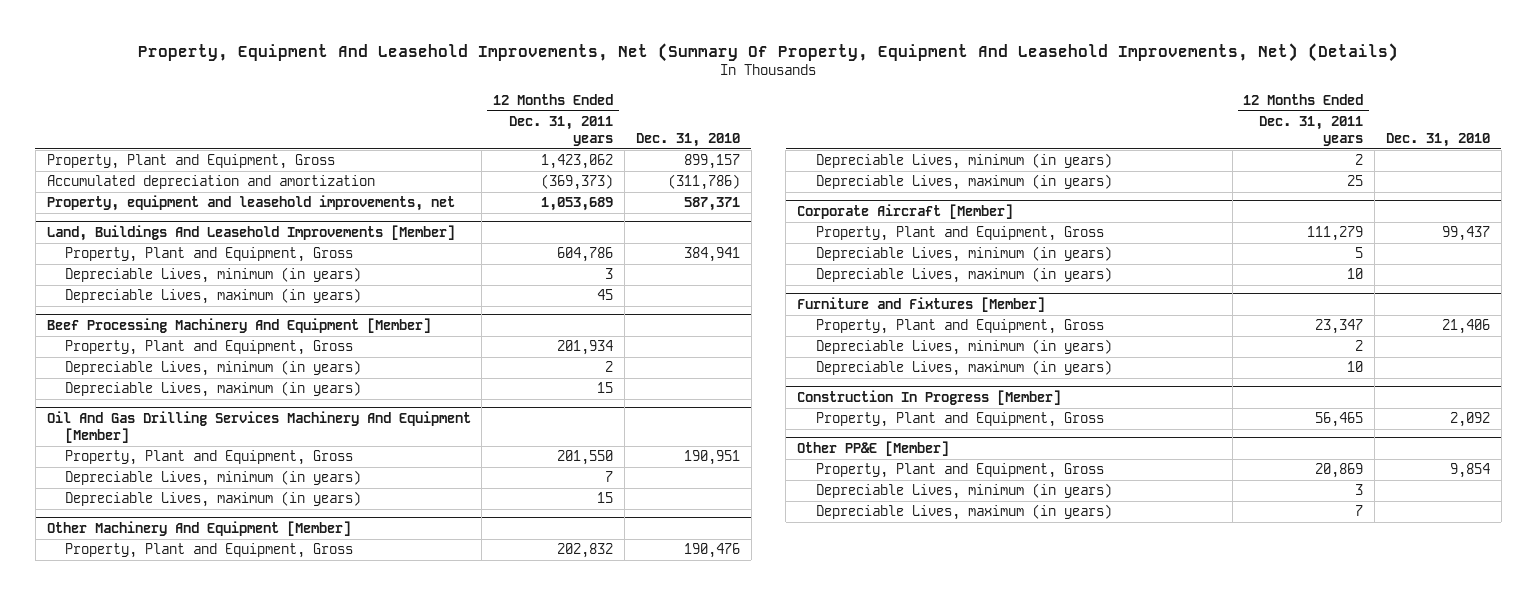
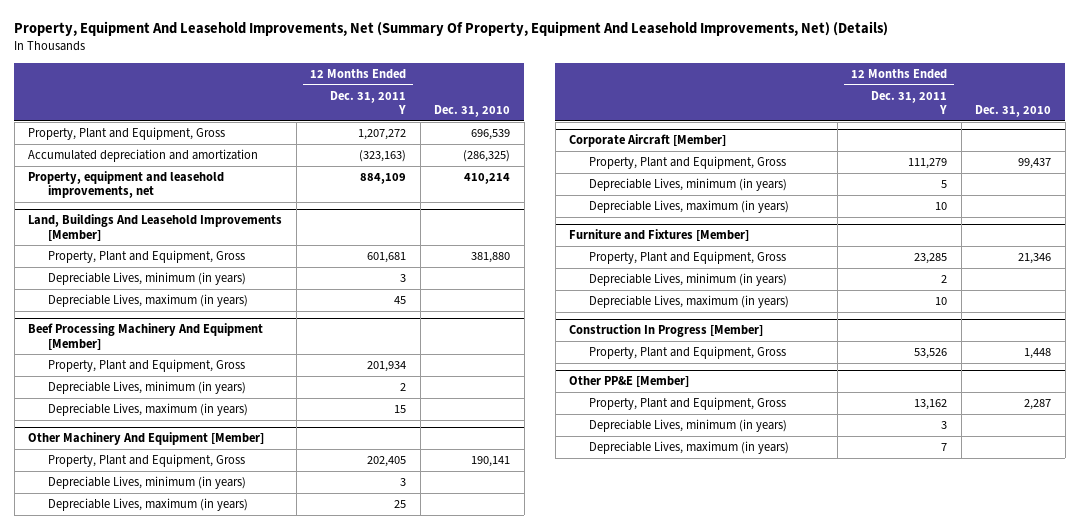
- | 12 Months Ended Dec. 31, 2011 years | Dec. 31, 2010
+ | 12 Months Ended Dec. 31, 2011 Y | Dec. 31, 2010
- Property, Plant and Equipment, Gross | 1,423,062 | 899,157
- Accumulated depreciation and amortization | (369,373) | (311,786)
- Property, equipment and leasehold improvements, net | 1,053,689 | 587,371
+ Property, Plant and Equipment, Gross | 1,207,272 | 696,539
+ Accumulated depreciation and amortization | (323,163) | (286,325)
+ Property, equipment and leasehold improvements, net | 884,109 | 410,214
@ Land, Buildings And Leasehold Improvements [Member]
- Property, Plant and Equipment, Gross | 604,786 | 384,941
+ Property, Plant and Equipment, Gross | 601,681 | 381,880
- Oil And Gas Drilling Services Machinery And Equipment [Member]
- Property, Plant and Equipment, Gross | 201,550 | 190,951
- Depreciable Lives, minimum (in years) | 7 |
- Depreciable Lives, maximum (in years) | 15 |
@ Other Machinery And Equipment [Member]
- Property, Plant and Equipment, Gross | 202,832 | 190,476
+ Property, Plant and Equipment, Gross | 202,405 | 190,141
@ Furniture and Fixtures [Member]
- Property, Plant and Equipment, Gross | 23,347 | 21,406
+ Property, Plant and Equipment, Gross | 23,285 | 21,346
@ Construction In Progress [Member]
- Property, Plant and Equipment, Gross | 56,465 | 2,092
+ Property, Plant and Equipment, Gross | 53,526 | 1,448
@ Other PP&E [Member]
- Property, Plant and Equipment, Gross | 20,869 | 9,854
+ Property, Plant and Equipment, Gross | 13,162 | 2,287

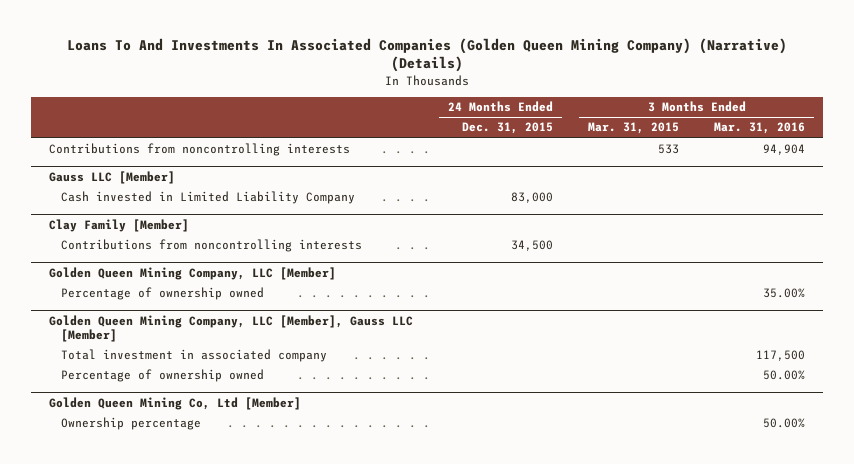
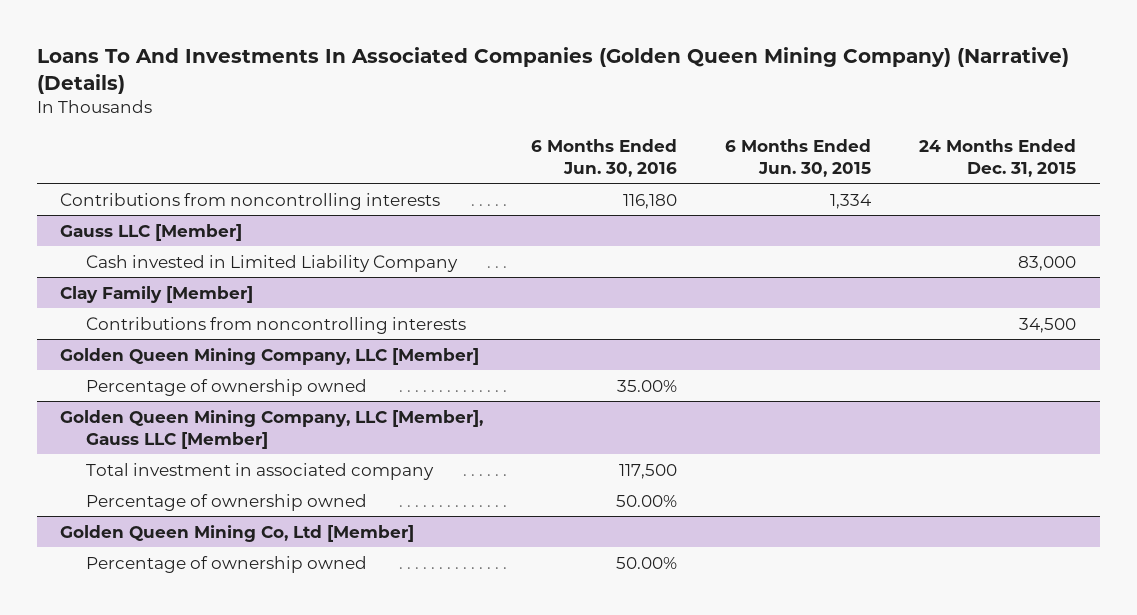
- | 24 Months Ended Dec. 31, 2015 | 3 Months Ended Mar. 31, 2015 | 3 Months Ended Mar. 31, 2016
+ | 6 Months Ended Jun. 30, 2016 | 6 Months Ended Jun. 30, 2015 | 24 Months Ended Dec. 31, 2015
@ Golden Queen Mining Co, Ltd [Member]
- Ownership percentage | | | 50.00%
+ Percentage of ownership owned | 50.00% | |

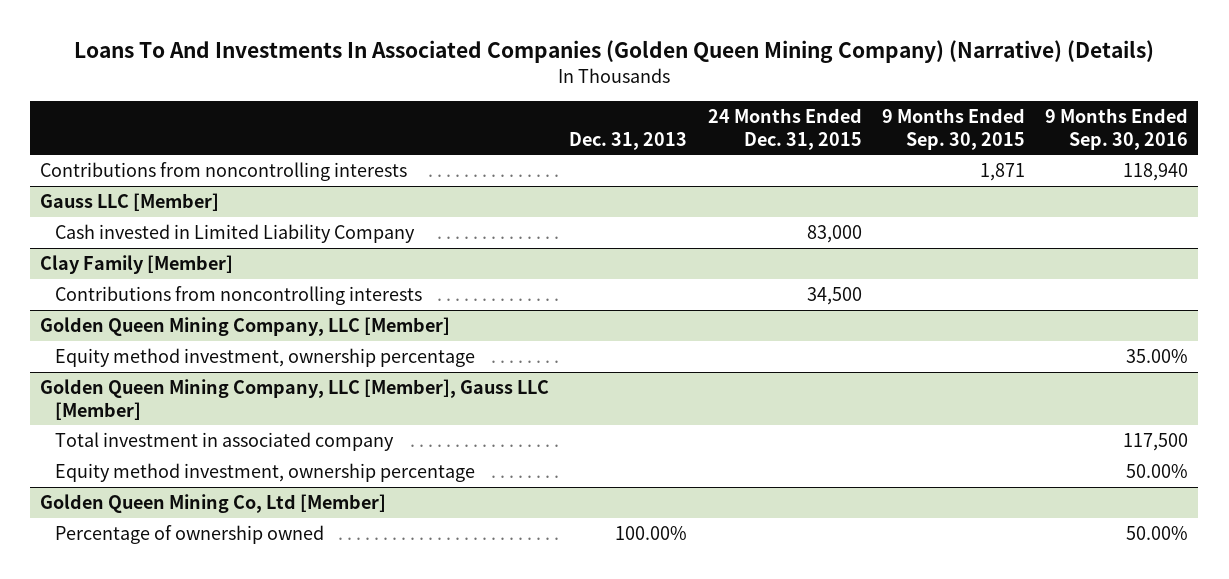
- | 6 Months Ended Jun. 30, 2016 | 6 Months Ended Jun. 30, 2015 | 24 Months Ended Dec. 31, 2015
+ | Dec. 31, 2013 | 24 Months Ended Dec. 31, 2015 | 9 Months Ended Sep. 30, 2015 | 9 Months Ended Sep. 30, 2016
@ Golden Queen Mining Company, LLC [Member]
- Percentage of ownership owned | 35.00% | |
+ Equity method investment, ownership percentage | | | | 35.00%
@ Golden Queen Mining Company, LLC [Member], Gauss LLC [Member]
- Percentage of ownership owned | 50.00% | |
+ Equity method investment, ownership percentage | | | | 50.00%

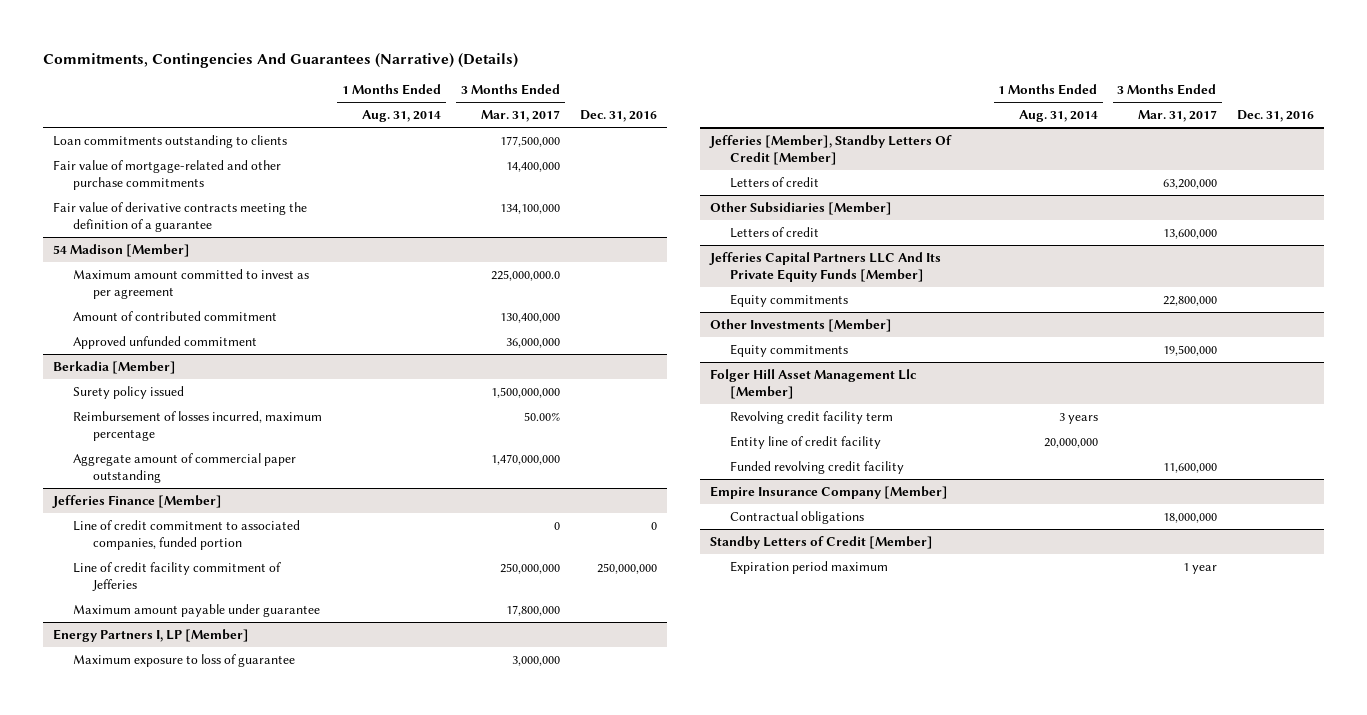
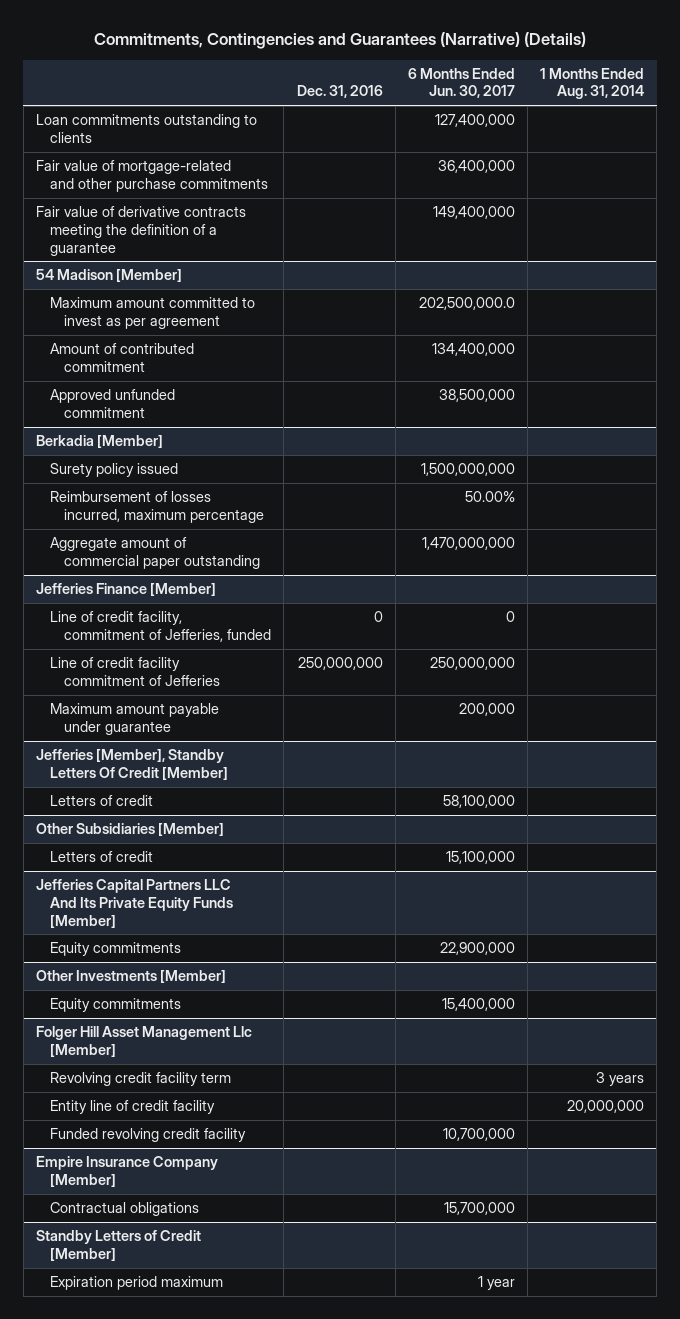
- Commitments, Contingencies And Guarantees (Narrative) (Details)
+ Commitments, Contingencies and Guarantees (Narrative) (Details)
- | 1 Months Ended Aug. 31, 2014 | 3 Months Ended Mar. 31, 2017 | Dec. 31, 2016
+ | Dec. 31, 2016 | 6 Months Ended Jun. 30, 2017 | 1 Months Ended Aug. 31, 2014
@ Jefferies Finance [Member]
- Line of credit commitment to associated companies, funded portion | | 0 | 0
+ Line of credit facility, commitment of Jefferies, funded | 0 | 0 |
- Energy Partners I, LP [Member]
- Maximum exposure to loss of guarantee | | 3,000,000 |

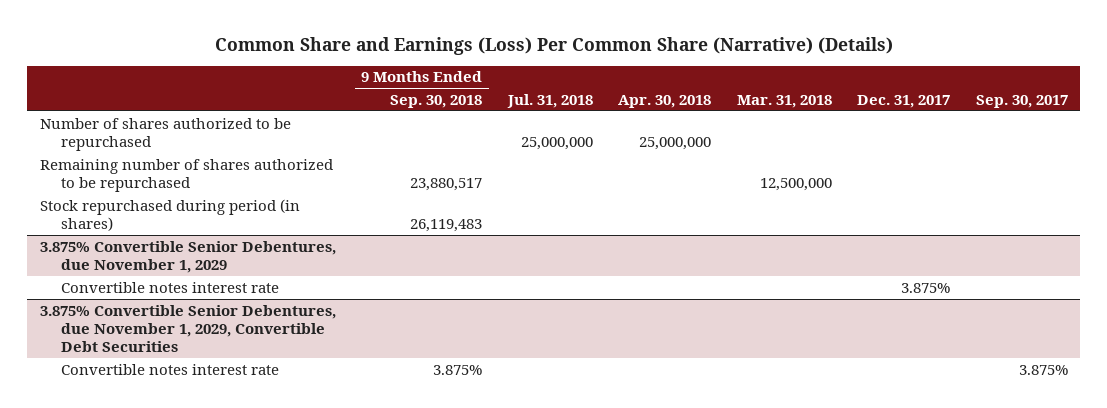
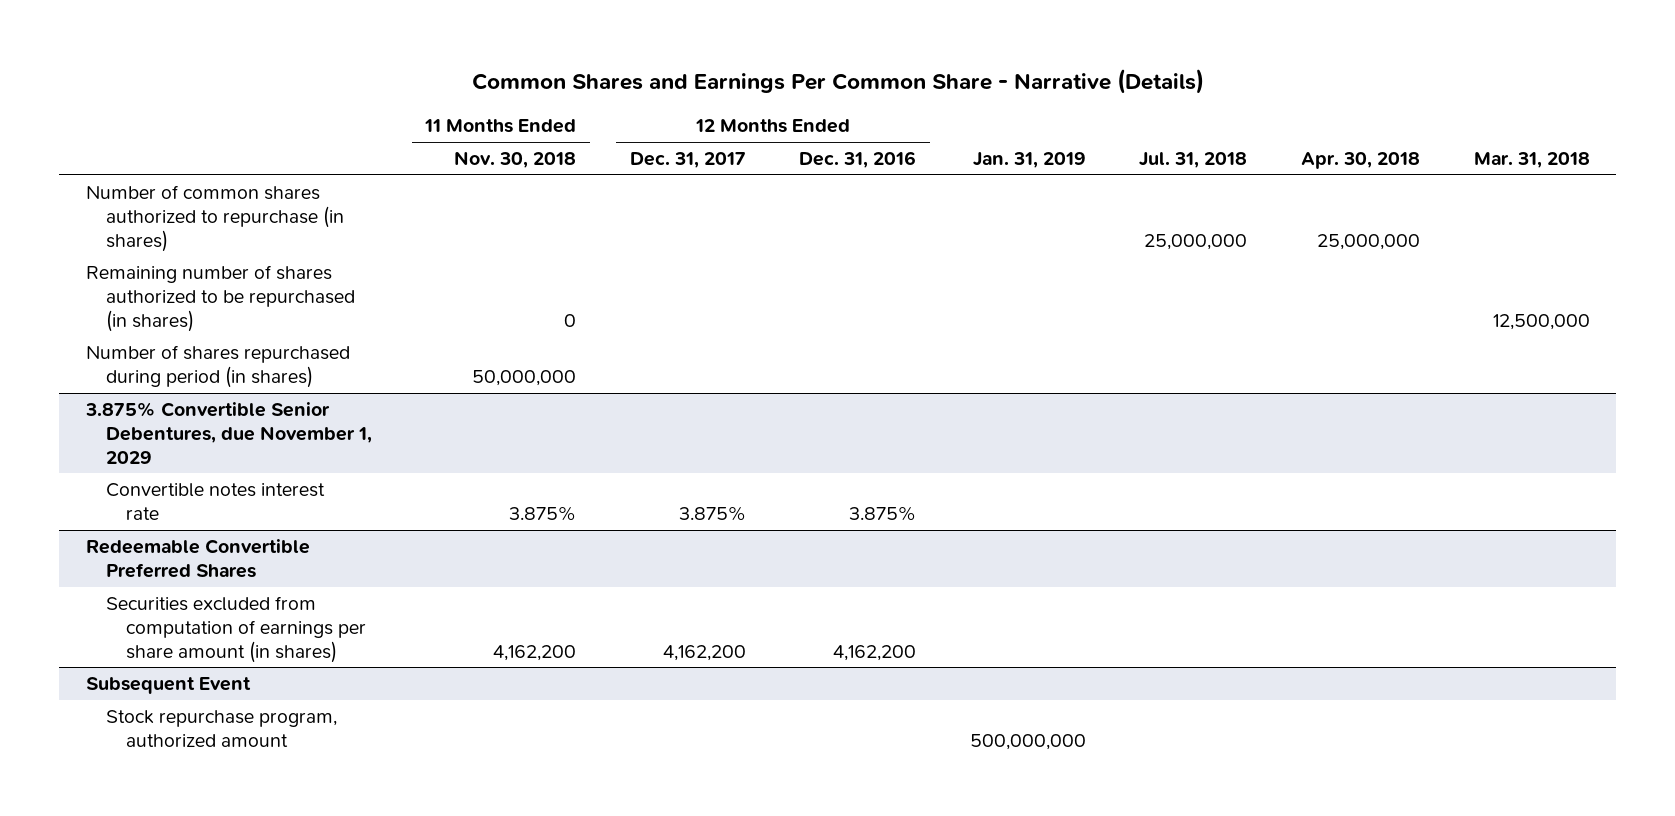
- Common Share and Earnings (Loss) Per Common Share (Narrative) (Details)
+ Common Shares and Earnings Per Common Share - Narrative (Details)
- | 9 Months Ended Sep. 30, 2018 | Jul. 31, 2018 | Apr. 30, 2018 | Mar. 31, 2018 | Dec. 31, 2017 | Sep. 30, 2017
+ | 11 Months Ended Nov. 30, 2018 | 12 Months Ended Dec. 31, 2017 | 12 Months Ended Dec. 31, 2016 | Jan. 31, 2019 | Jul. 31, 2018 | Apr. 30, 2018 | Mar. 31, 2018
- Number of shares authorized to be repurchased | | 25,000,000 | 25,000,000 | | |
- Remaining number of shares authorized to be repurchased | 23,880,517 | | | 12,500,000 | |
- Stock repurchased during period (in shares) | 26,119,483 | | | | |
+ Number of common shares authorized to repurchase (in shares) | | | | | 25,000,000 | 25,000,000 |
+ Remaining number of shares authorized to be repurchased (in shares) | 0 | | | | | | 12,500,000
+ Number of shares repurchased during period (in shares) | 50,000,000 | | | | | |
- 3.875% Convertible Senior Debentures, due November 1, 2029, Convertible Debt Securities
- Convertible notes interest rate | 3.875% | | | | | 3.875%
+ Redeemable Convertible Preferred Shares
+ Securities excluded from computation of earnings per share amount (in shares) | 4,162,200 | 4,162,200 | 4,162,200 | | | |
+ Subsequent Event
+ Stock repurchase program, authorized amount | | | | 500,000,000 | | |

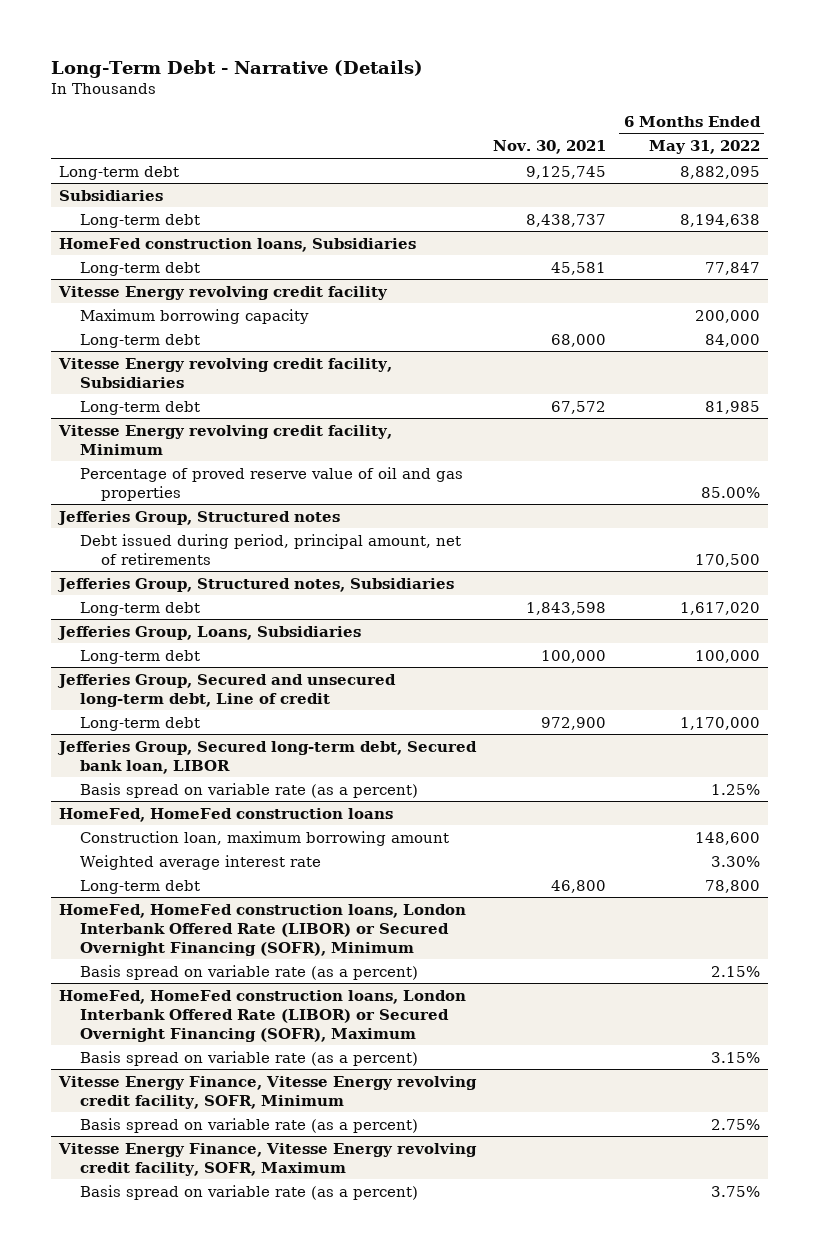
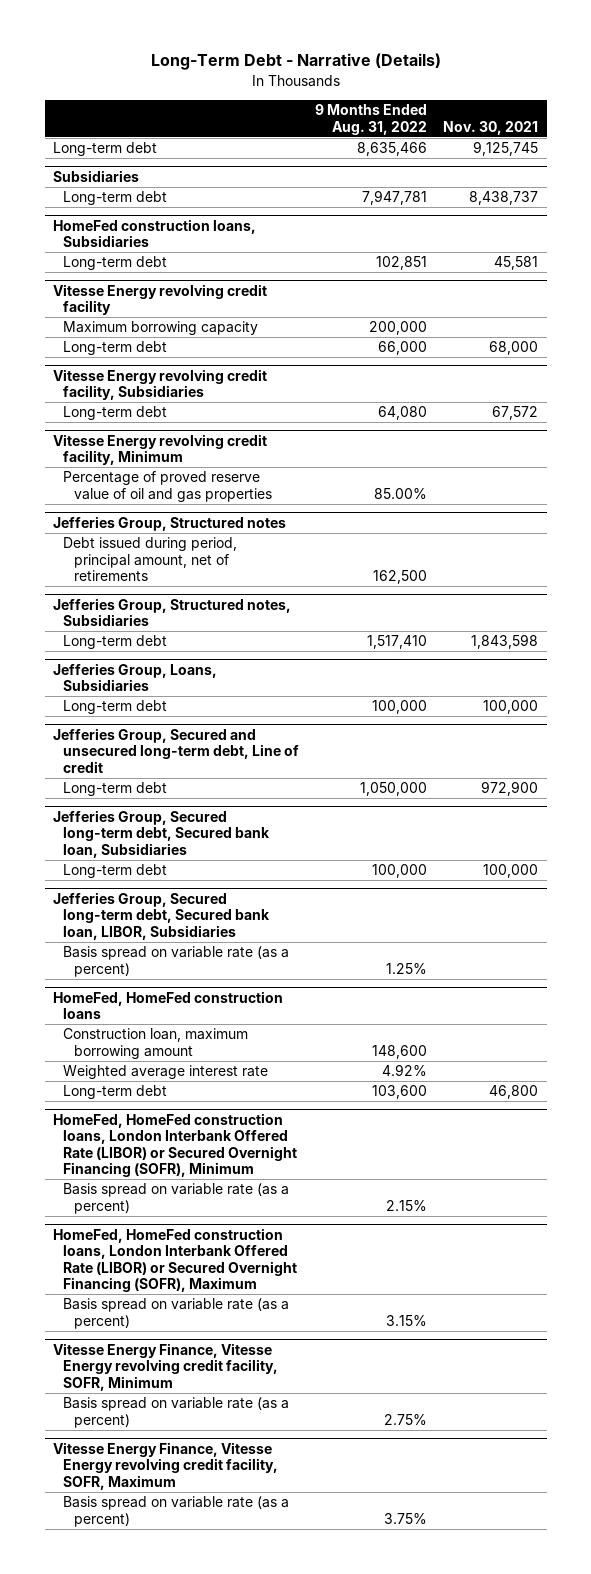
- | Nov. 30, 2021 | 6 Months Ended May 31, 2022
+ | 9 Months Ended Aug. 31, 2022 | Nov. 30, 2021
- Jefferies Group, Secured long-term debt, Secured bank loan, LIBOR
+ Jefferies Group, Secured long-term debt, Secured bank loan, Subsidiaries
+ Long-term debt | 100,000 | 100,000
+ Jefferies Group, Secured long-term debt, Secured bank loan, LIBOR, Subsidiaries

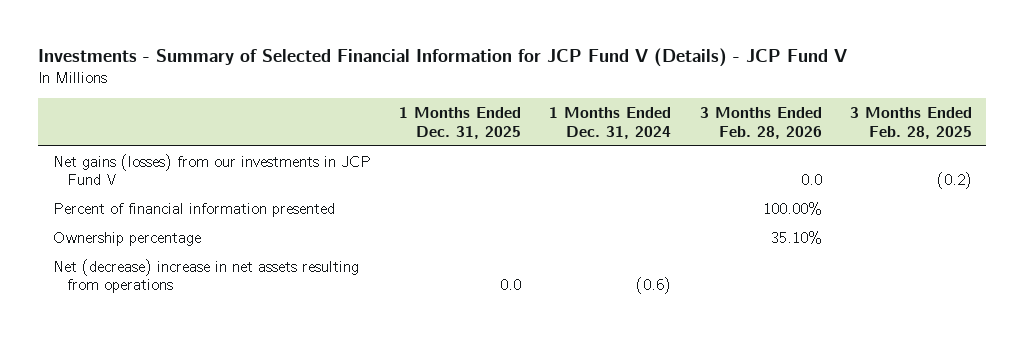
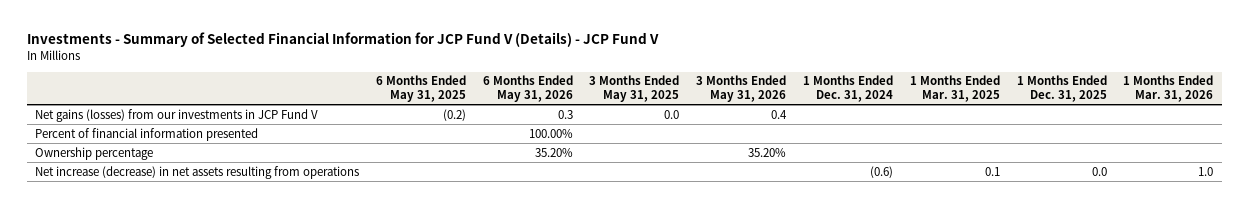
- | 1 Months Ended Dec. 31, 2025 | 1 Months Ended Dec. 31, 2024 | 3 Months Ended Feb. 28, 2026 | 3 Months Ended Feb. 28, 2025
+ | 6 Months Ended May 31, 2025 | 6 Months Ended May 31, 2026 | 3 Months Ended May 31, 2025 | 3 Months Ended May 31, 2026 | 1 Months Ended Dec. 31, 2024 | 1 Months Ended Mar. 31, 2025 | 1 Months Ended Dec. 31, 2025 | 1 Months Ended Mar. 31, 2026
- Net (decrease) increase in net assets resulting from operations | 0.0 | (0.6) | |
+ Net increase (decrease) in net assets resulting from operations | | | | | (0.6) | 0.1 | 0.0 | 1.0

